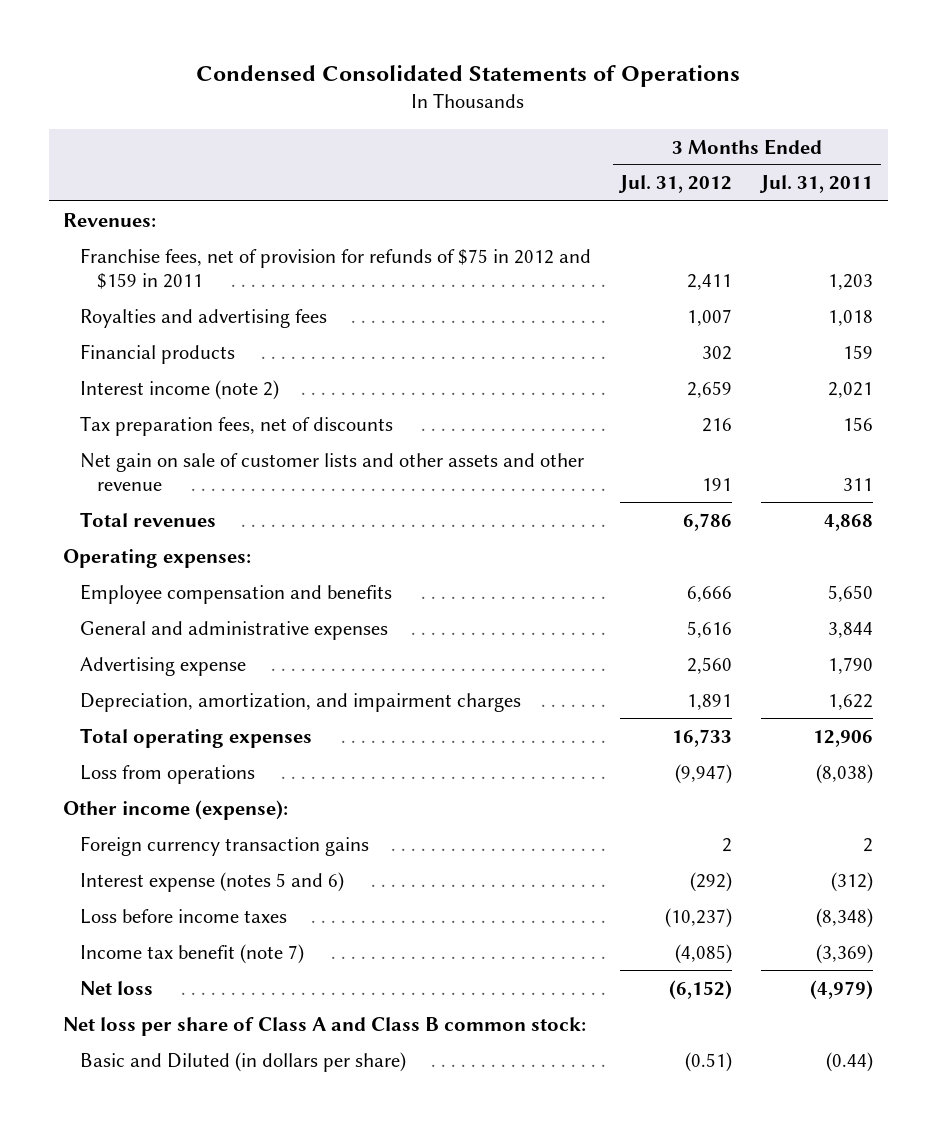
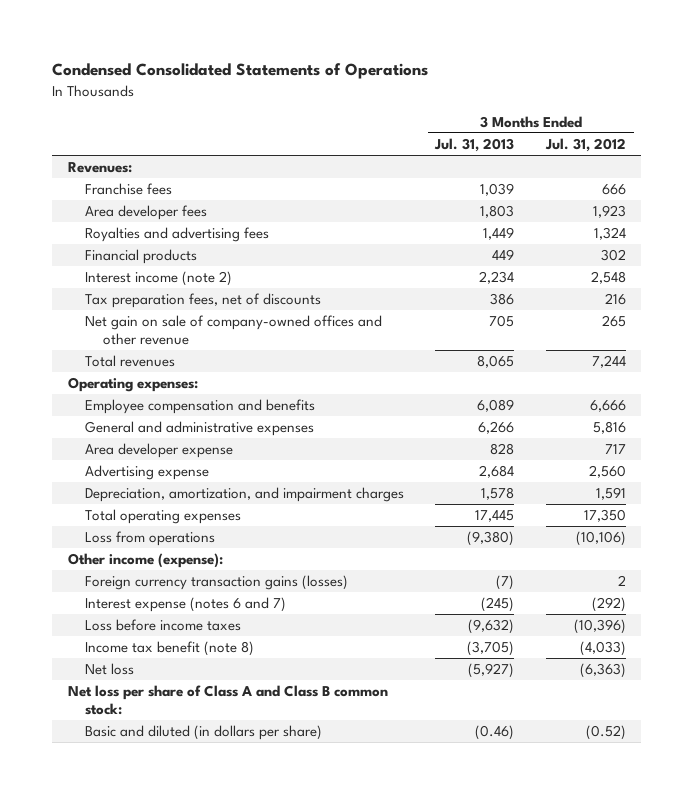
- | 3 Months Ended Jul. 31, 2012 | 3 Months Ended Jul. 31, 2011
+ | 3 Months Ended Jul. 31, 2013 | 3 Months Ended Jul. 31, 2012
- Franchise fees, net of provision for refunds of $75 in 2012 and $159 in 2011 | 2,411 | 1,203
- Royalties and advertising fees | 1,007 | 1,018
+ Franchise fees | 1,039 | 666
+ Area developer fees | 1,803 | 1,923
+ Royalties and advertising fees | 1,449 | 1,324
- Interest income (note 2) | 2,659 | 2,021
+ Interest income (note 2) | 2,234 | 2,548
- Net gain on sale of customer lists and other assets and other revenue | 191 | 311
- Total revenues | 6,786 | 4,868
+ Net gain on sale of company-owned offices and other revenue | 705 | 265
+ Total revenues | 8,065 | 7,244
- General and administrative expenses | 5,616 | 3,844
+ General and administrative expenses | 6,266 | 5,816
+ Area developer expense | 828 | 717
- Depreciation, amortization, and impairment charges | 1,891 | 1,622
- Total operating expenses | 16,733 | 12,906
- Loss from operations | (9,947) | (8,038)
+ Depreciation, amortization, and impairment charges | 1,578 | 1,591
+ Total operating expenses | 17,445 | 17,350
+ Loss from operations | (9,380) | (10,106)
- Foreign currency transaction gains | 2 | 2
- Interest expense (notes 5 and 6) | (292) | (312)
- Loss before income taxes | (10,237) | (8,348)
- Income tax benefit (note 7) | (4,085) | (3,369)
- Net loss | (6,152) | (4,979)
+ Foreign currency transaction gains (losses) | (7) | 2
+ Interest expense (notes 6 and 7) | (245) | (292)
+ Loss before income taxes | (9,632) | (10,396)
+ Income tax benefit (note 8) | (3,705) | (4,033)
+ Net loss | (5,927) | (6,363)
- Basic and Diluted (in dollars per share) | (0.51) | (0.44)
+ Basic and diluted (in dollars per share) | (0.46) | (0.52)

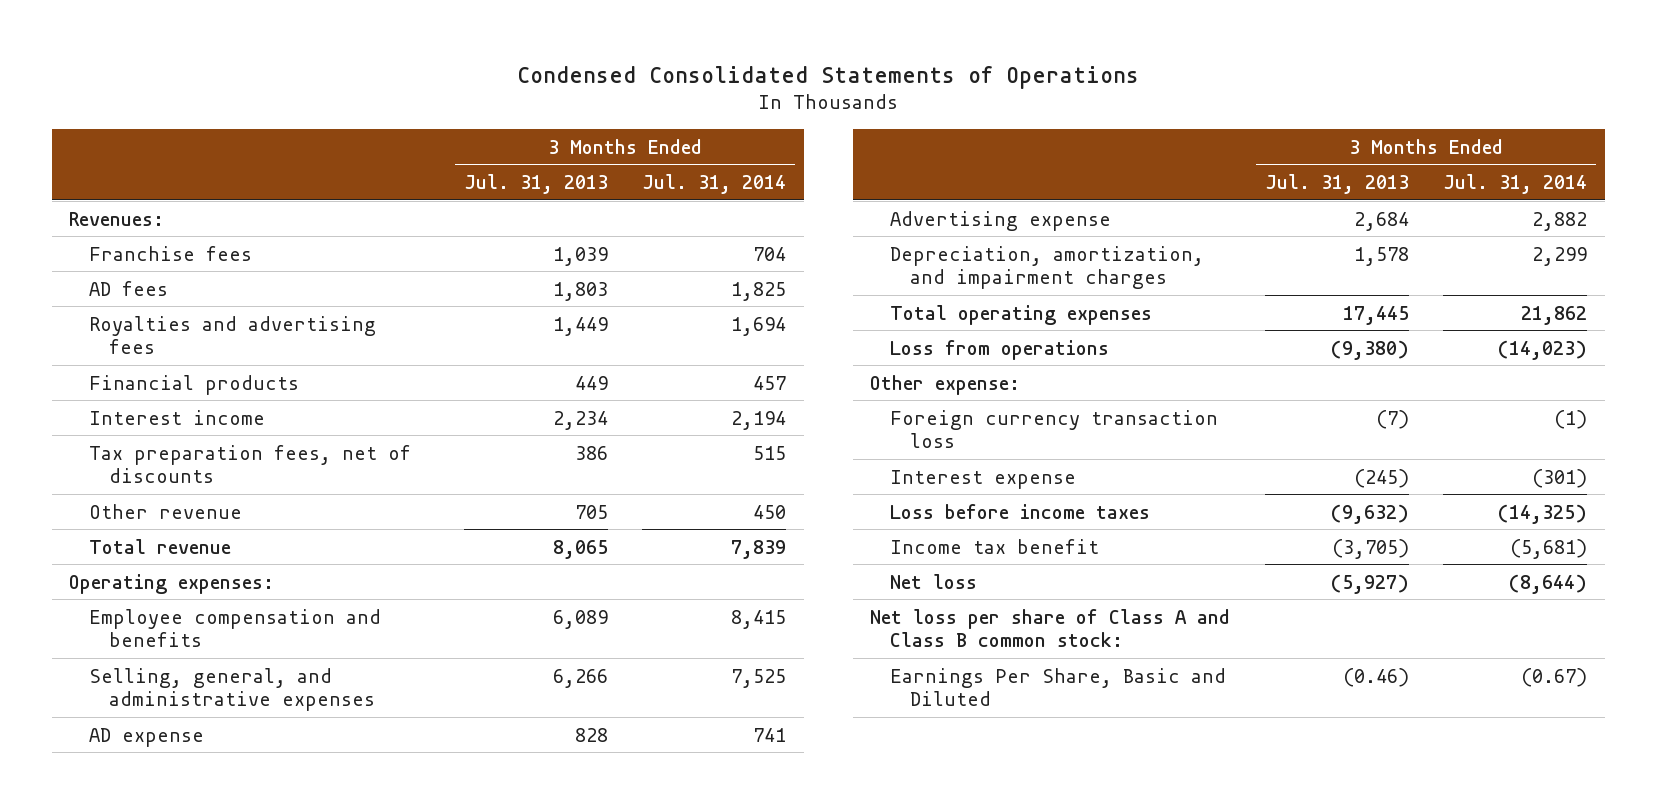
- | 3 Months Ended Jul. 31, 2013 | 3 Months Ended Jul. 31, 2012
+ | 3 Months Ended Jul. 31, 2013 | 3 Months Ended Jul. 31, 2014
- Area developer fees | 1,803 | 1,923
+ AD fees | 1,803 | 1,825
- Interest income (note 2) | 2,234 | 2,548
+ Interest income | 2,234 | 2,194
- Net gain on sale of company-owned offices and other revenue | 705 | 265
- Total revenues | 8,065 | 7,244
+ Other revenue | 705 | 450
+ Total revenue | 8,065 | 7,839
- General and administrative expenses | 6,266 | 5,816
- Area developer expense | 828 | 717
+ Selling, general, and administrative expenses | 6,266 | 7,525
+ AD expense | 828 | 741
- Other income (expense):
- Foreign currency transaction gains (losses) | (7) | 2
- Interest expense (notes 6 and 7) | (245) | (292)
+ Other expense:
+ Foreign currency transaction loss | (7) | (1)
+ Interest expense | (245) | (301)
- Income tax benefit (note 8) | (3,705) | (4,033)
+ Income tax benefit | (3,705) | (5,681)
- Basic and diluted (in dollars per share) | (0.46) | (0.52)
+ Earnings Per Share, Basic and Diluted | (0.46) | (0.67)

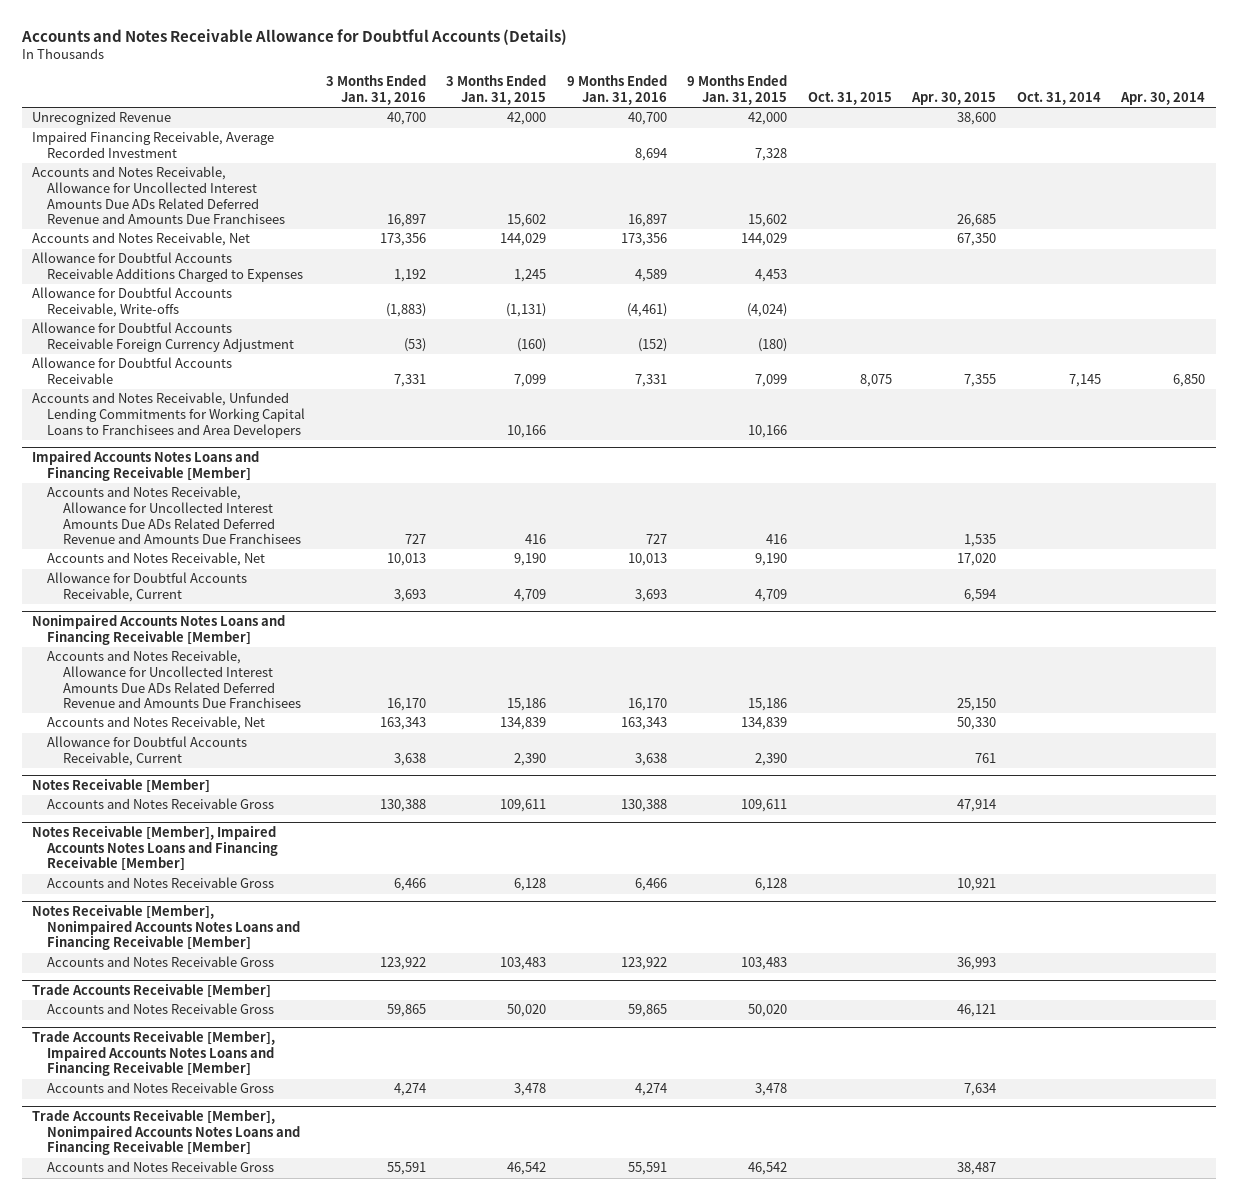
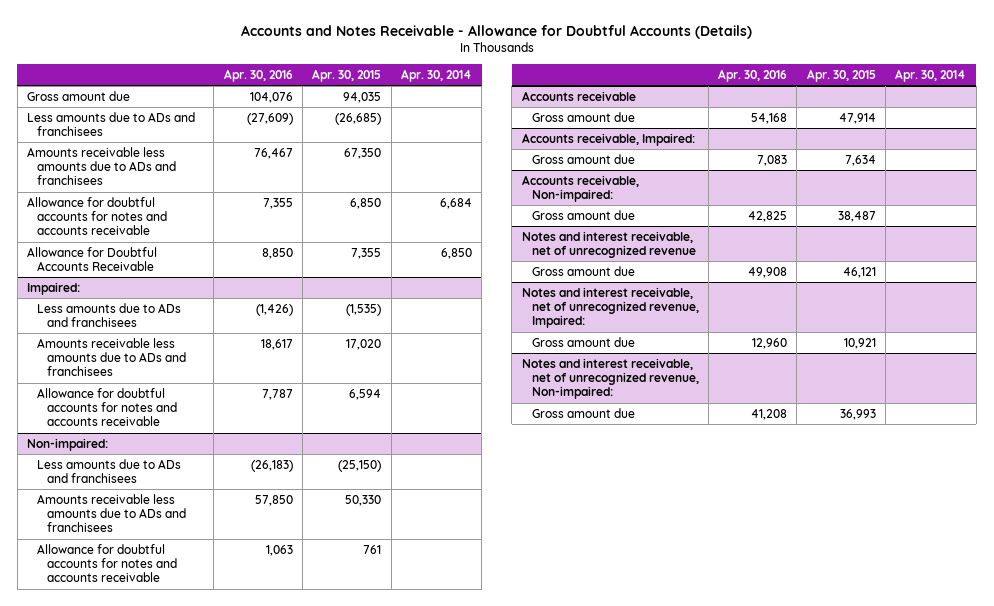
- Accounts and Notes Receivable Allowance for Doubtful Accounts (Details)
+ Accounts and Notes Receivable - Allowance for Doubtful Accounts (Details)
- | 3 Months Ended Jan. 31, 2016 | 3 Months Ended Jan. 31, 2015 | 9 Months Ended Jan. 31, 2016 | 9 Months Ended Jan. 31, 2015 | Oct. 31, 2015 | Apr. 30, 2015 | Oct. 31, 2014 | Apr. 30, 2014
+ | Apr. 30, 2016 | Apr. 30, 2015 | Apr. 30, 2014
- Unrecognized Revenue | 40,700 | 42,000 | 40,700 | 42,000 | | 38,600 | |
- Impaired Financing Receivable, Average Recorded Investment | | | 8,694 | 7,328 | | | |
- Accounts and Notes Receivable, Allowance for Uncollected Interest Amounts Due ADs Related Deferred Revenue and Amounts Due Franchisees | 16,897 | 15,602 | 16,897 | 15,602 | | 26,685 | |
- Accounts and Notes Receivable, Net | 173,356 | 144,029 | 173,356 | 144,029 | | 67,350 | |
- Allowance for Doubtful Accounts Receivable Additions Charged to Expenses | 1,192 | 1,245 | 4,589 | 4,453 | | | |
- Allowance for Doubtful Accounts Receivable, Write-offs | (1,883) | (1,131) | (4,461) | (4,024) | | | |
- Allowance for Doubtful Accounts Receivable Foreign Currency Adjustment | (53) | (160) | (152) | (180) | | | |
+ Gross amount due | 104,076 | 94,035 |
+ Less amounts due to ADs and franchisees | (27,609) | (26,685) |
+ Amounts receivable less amounts due to ADs and franchisees | 76,467 | 67,350 |
+ Allowance for doubtful accounts for notes and accounts receivable | 7,355 | 6,850 | 6,684
- Accounts and Notes Receivable, Unfunded Lending Commitments for Working Capital Loans to Franchisees and Area Developers | | 10,166 | | 10,166 | | | |
- Impaired Accounts Notes Loans and Financing Receivable [Member]
- Accounts and Notes Receivable, Allowance for Uncollected Interest Amounts Due ADs Related Deferred Revenue and Amounts Due Franchisees | 727 | 416 | 727 | 416 | | 1,535 | |
- Accounts and Notes Receivable, Net | 10,013 | 9,190 | 10,013 | 9,190 | | 17,020 | |
- Allowance for Doubtful Accounts Receivable, Current | 3,693 | 4,709 | 3,693 | 4,709 | | 6,594 | |
- Nonimpaired Accounts Notes Loans and Financing Receivable [Member]
- Accounts and Notes Receivable, Allowance for Uncollected Interest Amounts Due ADs Related Deferred Revenue and Amounts Due Franchisees | 16,170 | 15,186 | 16,170 | 15,186 | | 25,150 | |
- Accounts and Notes Receivable, Net | 163,343 | 134,839 | 163,343 | 134,839 | | 50,330 | |
- Allowance for Doubtful Accounts Receivable, Current | 3,638 | 2,390 | 3,638 | 2,390 | | 761 | |
- Notes Receivable [Member]
- Accounts and Notes Receivable Gross | 130,388 | 109,611 | 130,388 | 109,611 | | 47,914 | |
- Notes Receivable [Member], Impaired Accounts Notes Loans and Financing Receivable [Member]
- Accounts and Notes Receivable Gross | 6,466 | 6,128 | 6,466 | 6,128 | | 10,921 | |
- Notes Receivable [Member], Nonimpaired Accounts Notes Loans and Financing Receivable [Member]
- Accounts and Notes Receivable Gross | 123,922 | 103,483 | 123,922 | 103,483 | | 36,993 | |
- Trade Accounts Receivable [Member]
- Accounts and Notes Receivable Gross | 59,865 | 50,020 | 59,865 | 50,020 | | 46,121 | |
- Trade Accounts Receivable [Member], Impaired Accounts Notes Loans and Financing Receivable [Member]
- Accounts and Notes Receivable Gross | 4,274 | 3,478 | 4,274 | 3,478 | | 7,634 | |
- Trade Accounts Receivable [Member], Nonimpaired Accounts Notes Loans and Financing Receivable [Member]
- Accounts and Notes Receivable Gross | 55,591 | 46,542 | 55,591 | 46,542 | | 38,487 | |
+ Impaired:
+ Less amounts due to ADs and franchisees | (1,426) | (1,535) |
+ Amounts receivable less amounts due to ADs and franchisees | 18,617 | 17,020 |
+ Allowance for doubtful accounts for notes and accounts receivable | 7,787 | 6,594 |
+ Non-impaired:
+ Less amounts due to ADs and franchisees | (26,183) | (25,150) |
+ Amounts receivable less amounts due to ADs and franchisees | 57,850 | 50,330 |
+ Allowance for doubtful accounts for notes and accounts receivable | 1,063 | 761 |
+ Accounts receivable
+ Gross amount due | 54,168 | 47,914 |
+ Accounts receivable, Impaired:
+ Gross amount due | 7,083 | 7,634 |
+ Accounts receivable, Non-impaired:
+ Gross amount due | 42,825 | 38,487 |
+ Notes and interest receivable, net of unrecognized revenue
+ Gross amount due | 49,908 | 46,121 |
+ Notes and interest receivable, net of unrecognized revenue, Impaired:
+ Gross amount due | 12,960 | 10,921 |
+ Notes and interest receivable, net of unrecognized revenue, Non-impaired:
+ Gross amount due | 41,208 | 36,993 |

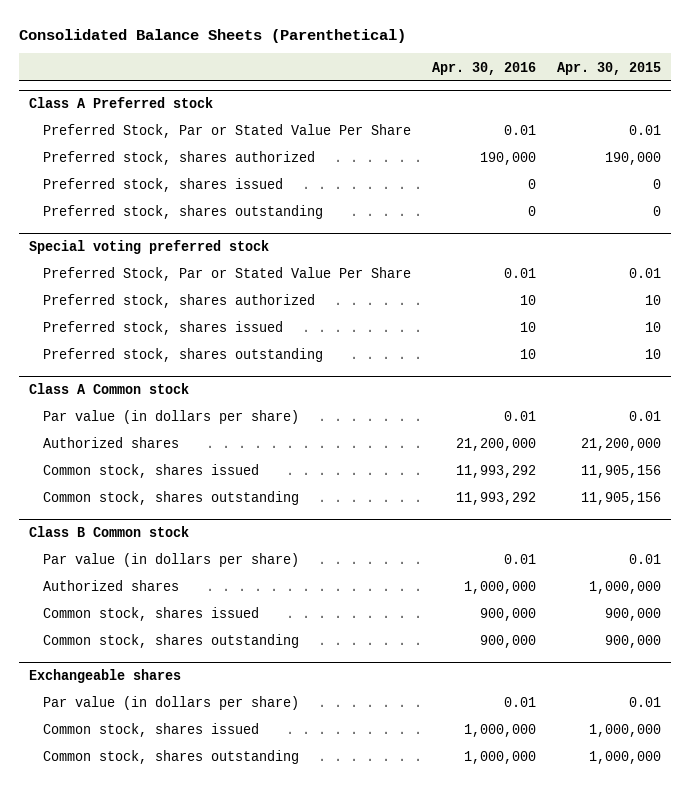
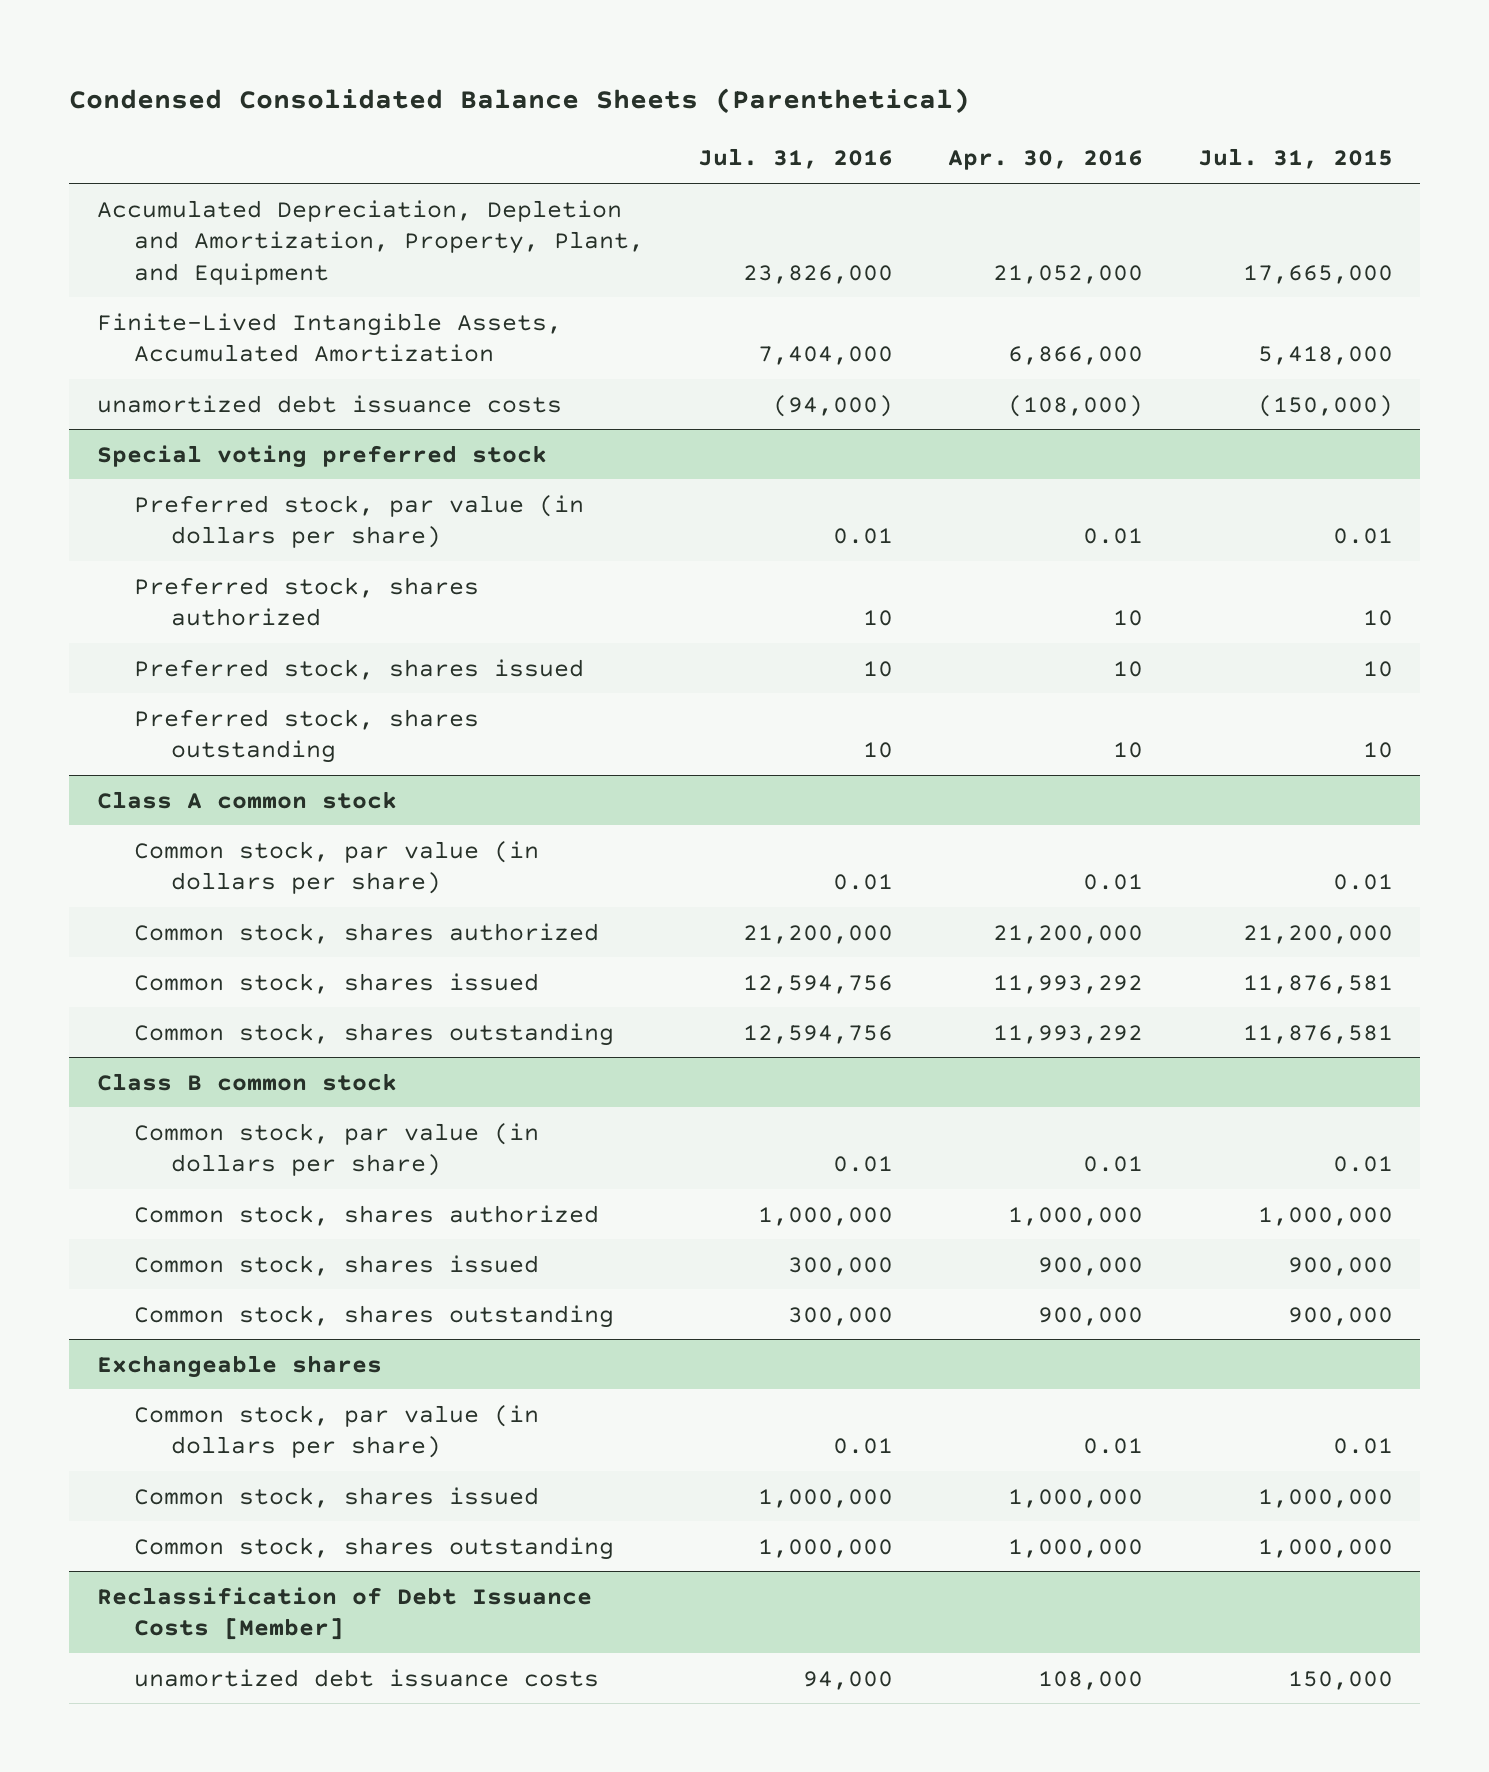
- Consolidated Balance Sheets (Parenthetical)
+ Condensed Consolidated Balance Sheets (Parenthetical)
- | Apr. 30, 2016 | Apr. 30, 2015
+ | Jul. 31, 2016 | Apr. 30, 2016 | Jul. 31, 2015
- Class A Preferred stock
- Preferred Stock, Par or Stated Value Per Share | 0.01 | 0.01
- Preferred stock, shares authorized | 190,000 | 190,000
- Preferred stock, shares issued | 0 | 0
- Preferred stock, shares outstanding | 0 | 0
+ Accumulated Depreciation, Depletion and Amortization, Property, Plant, and Equipment | 23,826,000 | 21,052,000 | 17,665,000
+ Finite-Lived Intangible Assets, Accumulated Amortization | 7,404,000 | 6,866,000 | 5,418,000
+ unamortized debt issuance costs | (94,000) | (108,000) | (150,000)
@ Special voting preferred stock
- Preferred Stock, Par or Stated Value Per Share | 0.01 | 0.01
+ Preferred stock, par value (in dollars per share) | 0.01 | 0.01 | 0.01
- Class A Common stock
- Par value (in dollars per share) | 0.01 | 0.01
- Authorized shares | 21,200,000 | 21,200,000
+ Class A common stock
+ Common stock, par value (in dollars per share) | 0.01 | 0.01 | 0.01
+ Common stock, shares authorized | 21,200,000 | 21,200,000 | 21,200,000
- Class B Common stock
- Par value (in dollars per share) | 0.01 | 0.01
- Authorized shares | 1,000,000 | 1,000,000
+ Class B common stock
+ Common stock, par value (in dollars per share) | 0.01 | 0.01 | 0.01
+ Common stock, shares authorized | 1,000,000 | 1,000,000 | 1,000,000
@ Exchangeable shares
- Par value (in dollars per share) | 0.01 | 0.01
+ Common stock, par value (in dollars per share) | 0.01 | 0.01 | 0.01
+ Reclassification of Debt Issuance Costs [Member]
+ unamortized debt issuance costs | 94,000 | 108,000 | 150,000

